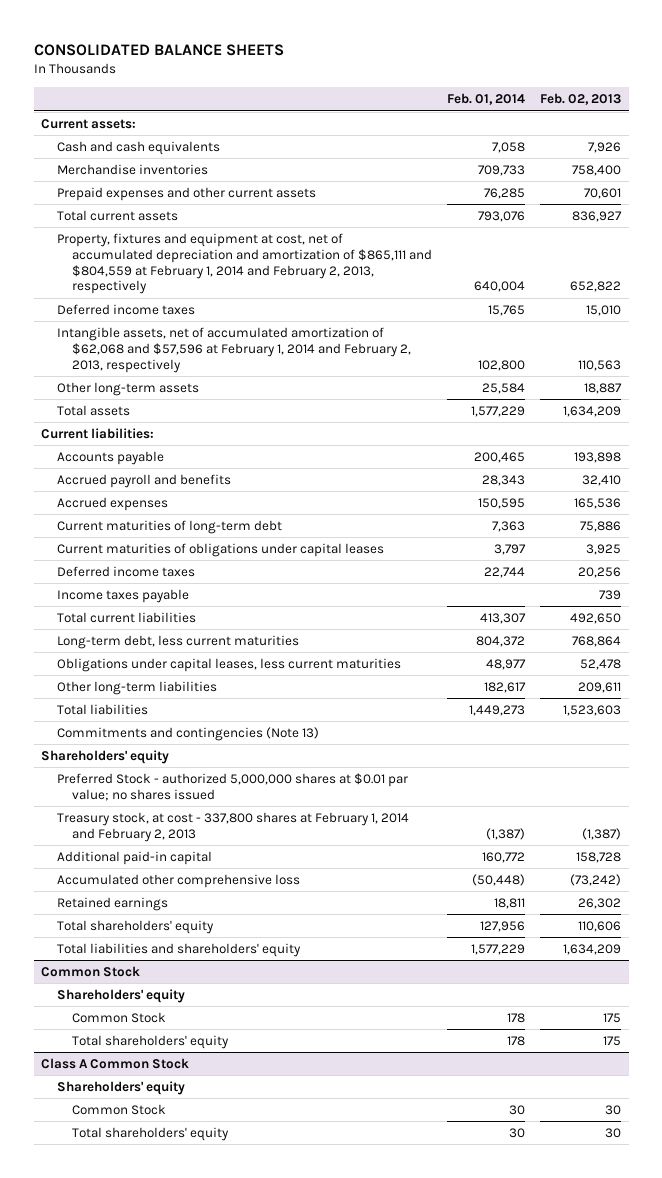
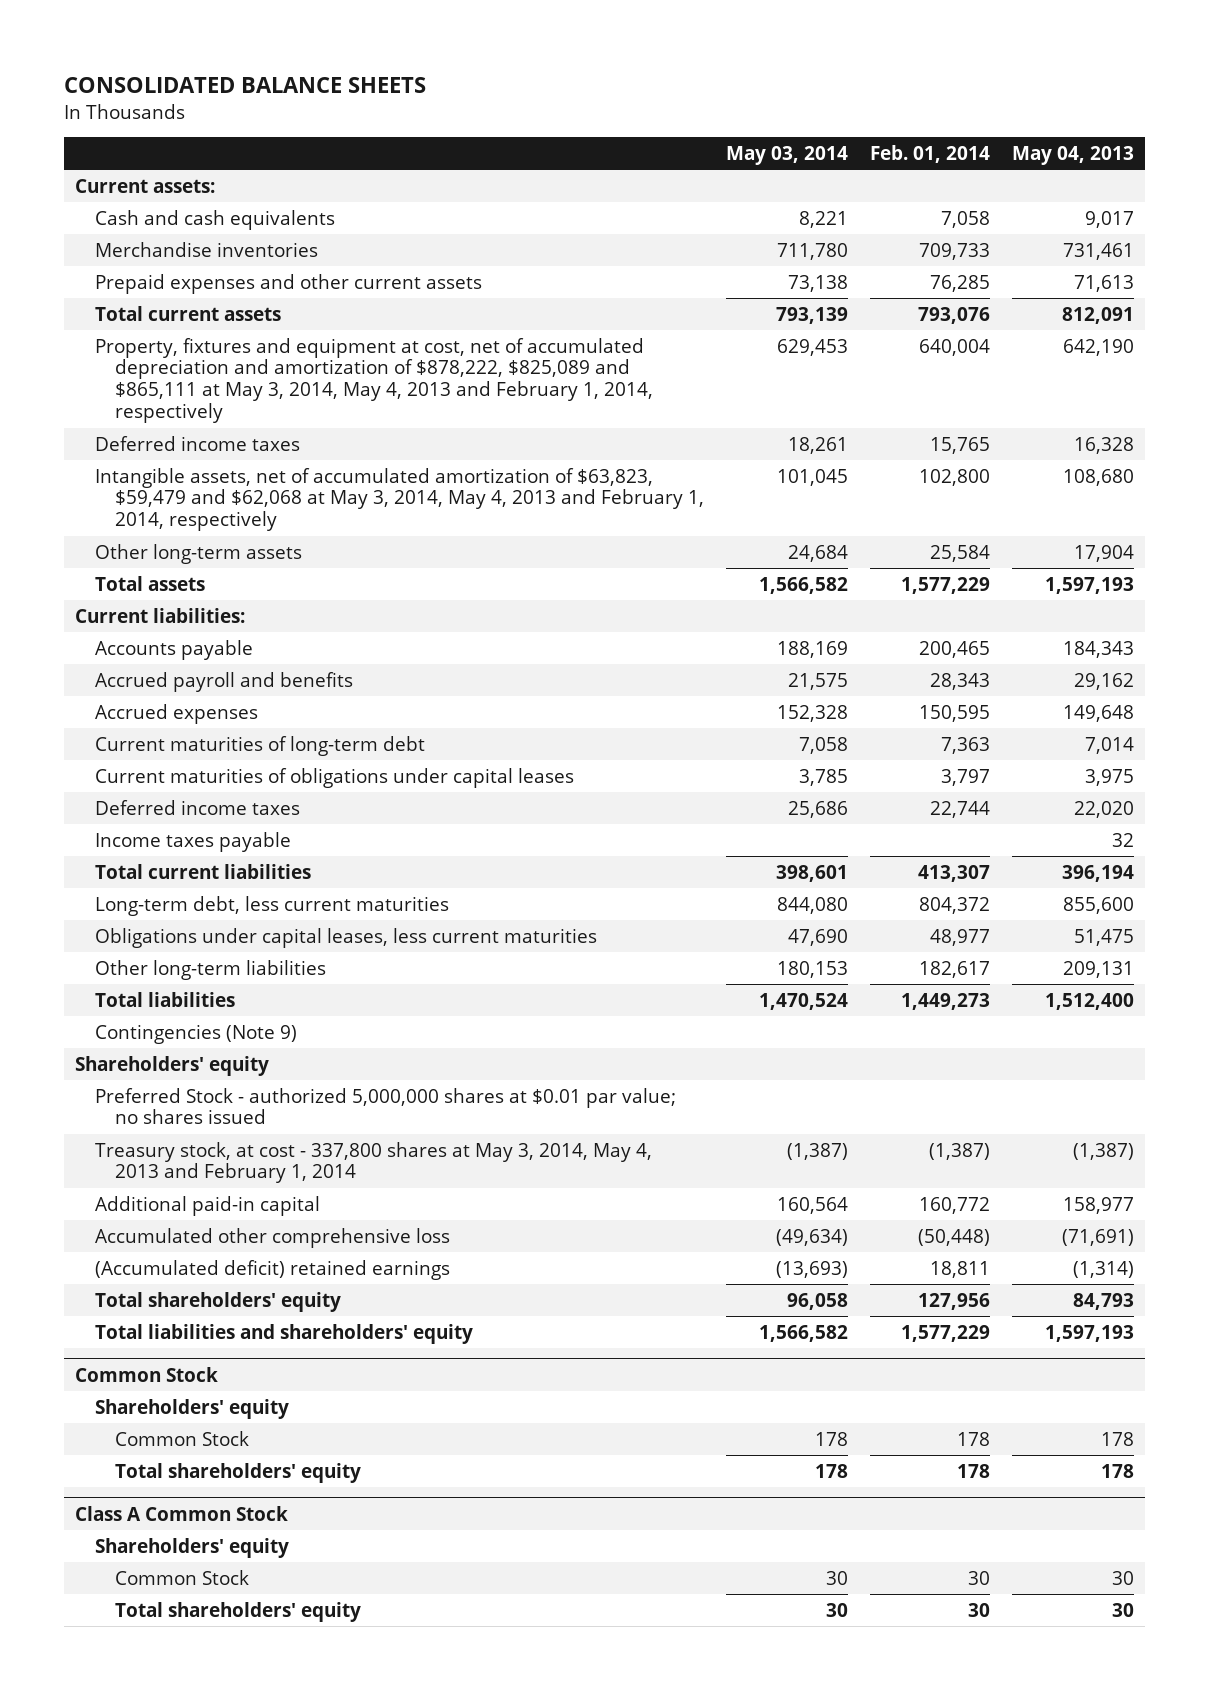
- | Feb. 01, 2014 | Feb. 02, 2013
+ | May 03, 2014 | Feb. 01, 2014 | May 04, 2013
- Property, fixtures and equipment at cost, net of accumulated depreciation and amortization of $865,111 and $804,559 at February 1, 2014 and February 2, 2013, respectively | 640,004 | 652,822
+ Property, fixtures and equipment at cost, net of accumulated depreciation and amortization of $878,222, $825,089 and $865,111 at May 3, 2014, May 4, 2013 and February 1, 2014, respectively | 629,453 | 640,004 | 642,190
- Intangible assets, net of accumulated amortization of $62,068 and $57,596 at February 1, 2014 and February 2, 2013, respectively | 102,800 | 110,563
+ Intangible assets, net of accumulated amortization of $63,823, $59,479 and $62,068 at May 3, 2014, May 4, 2013 and February 1, 2014, respectively | 101,045 | 102,800 | 108,680
- Commitments and contingencies (Note 13)
+ Contingencies (Note 9)
- Treasury stock, at cost - 337,800 shares at February 1, 2014 and February 2, 2013 | (1,387) | (1,387)
+ Treasury stock, at cost - 337,800 shares at May 3, 2014, May 4, 2013 and February 1, 2014 | (1,387) | (1,387) | (1,387)
- Retained earnings | 18,811 | 26,302
+ (Accumulated deficit) retained earnings | (13,693) | 18,811 | (1,314)

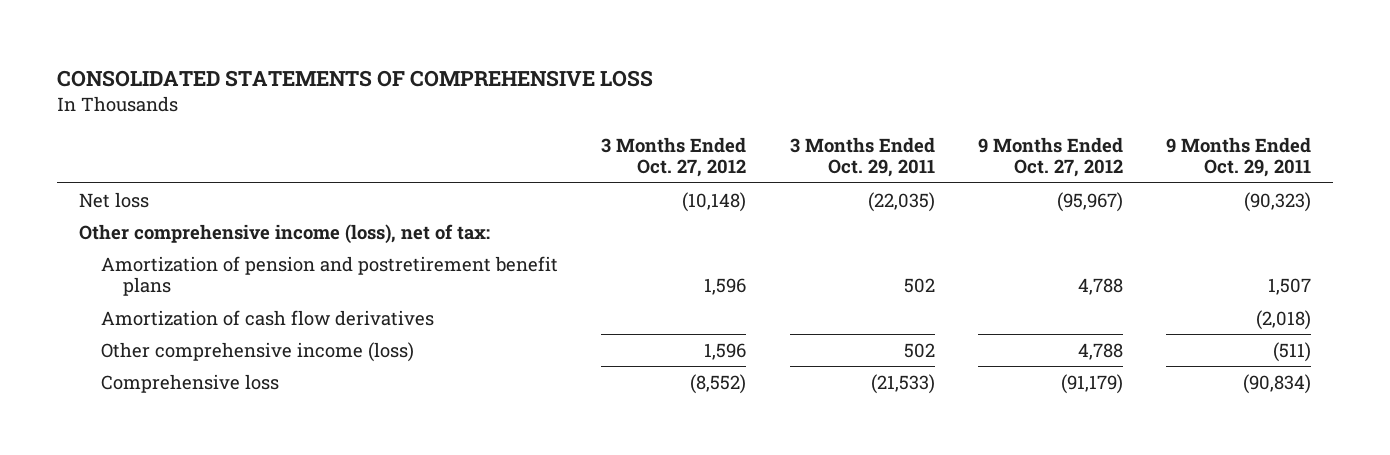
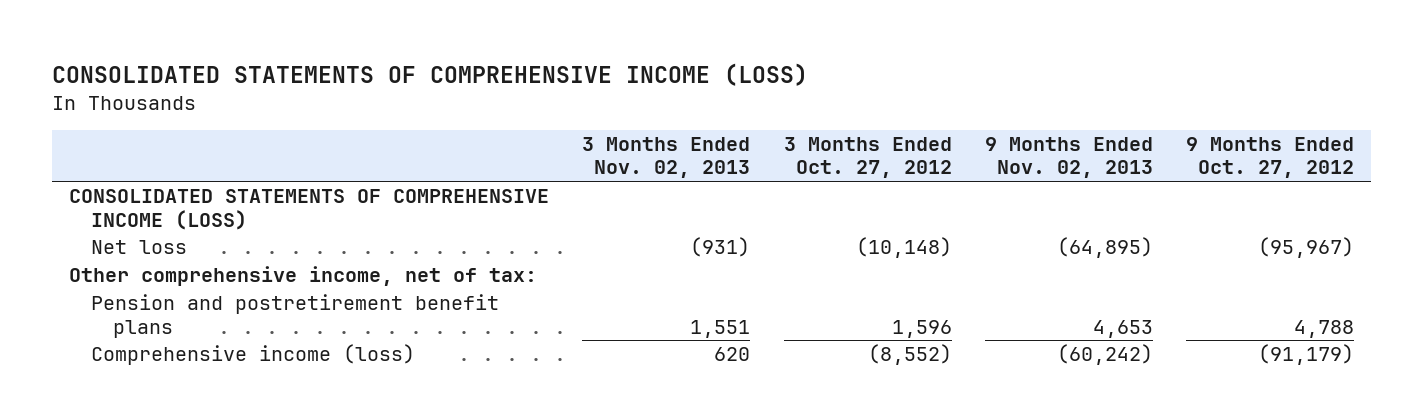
- CONSOLIDATED STATEMENTS OF COMPREHENSIVE LOSS
+ CONSOLIDATED STATEMENTS OF COMPREHENSIVE INCOME (LOSS)
- | 3 Months Ended Oct. 27, 2012 | 3 Months Ended Oct. 29, 2011 | 9 Months Ended Oct. 27, 2012 | 9 Months Ended Oct. 29, 2011
+ | 3 Months Ended Nov. 02, 2013 | 3 Months Ended Oct. 27, 2012 | 9 Months Ended Nov. 02, 2013 | 9 Months Ended Oct. 27, 2012
+ CONSOLIDATED STATEMENTS OF COMPREHENSIVE INCOME (LOSS)
- Other comprehensive income (loss), net of tax:
- Amortization of pension and postretirement benefit plans | 1,596 | 502 | 4,788 | 1,507
- Amortization of cash flow derivatives | | | | (2,018)
- Other comprehensive income (loss) | 1,596 | 502 | 4,788 | (511)
- Comprehensive loss | (8,552) | (21,533) | (91,179) | (90,834)
+ Other comprehensive income, net of tax:
+ Pension and postretirement benefit plans | 1,551 | 1,596 | 4,653 | 4,788
+ Comprehensive income (loss) | 620 | (8,552) | (60,242) | (91,179)

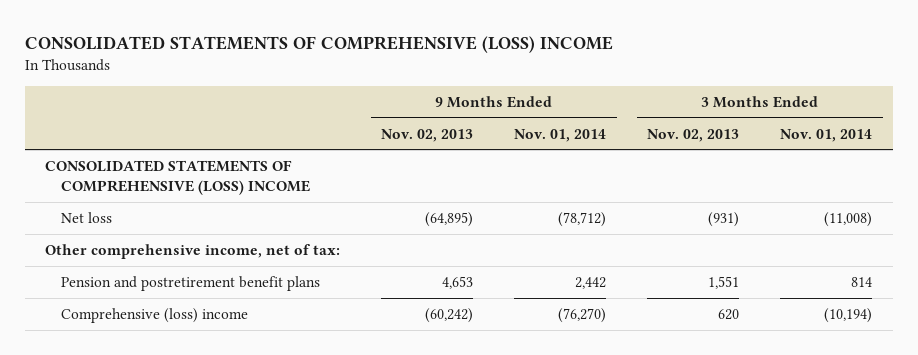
- CONSOLIDATED STATEMENTS OF COMPREHENSIVE INCOME (LOSS)
+ CONSOLIDATED STATEMENTS OF COMPREHENSIVE (LOSS) INCOME
- | 3 Months Ended Nov. 02, 2013 | 3 Months Ended Oct. 27, 2012 | 9 Months Ended Nov. 02, 2013 | 9 Months Ended Oct. 27, 2012
+ | 9 Months Ended Nov. 02, 2013 | 9 Months Ended Nov. 01, 2014 | 3 Months Ended Nov. 02, 2013 | 3 Months Ended Nov. 01, 2014
- CONSOLIDATED STATEMENTS OF COMPREHENSIVE INCOME (LOSS)
+ CONSOLIDATED STATEMENTS OF COMPREHENSIVE (LOSS) INCOME
- Comprehensive income (loss) | 620 | (8,552) | (60,242) | (91,179)
+ Comprehensive (loss) income | (60,242) | (76,270) | 620 | (10,194)

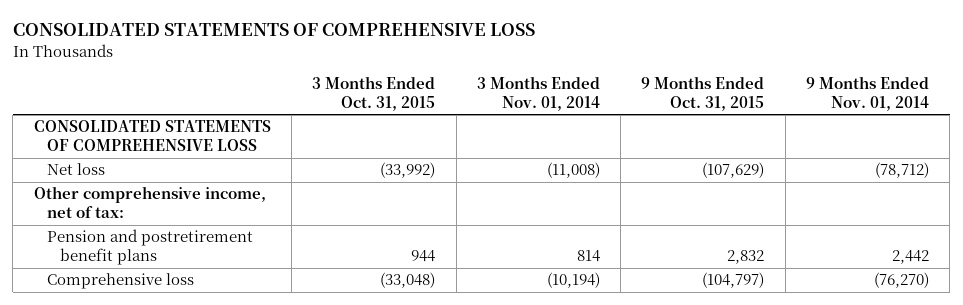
- CONSOLIDATED STATEMENTS OF COMPREHENSIVE (LOSS) INCOME
+ CONSOLIDATED STATEMENTS OF COMPREHENSIVE LOSS
- | 9 Months Ended Nov. 02, 2013 | 9 Months Ended Nov. 01, 2014 | 3 Months Ended Nov. 02, 2013 | 3 Months Ended Nov. 01, 2014
+ | 3 Months Ended Oct. 31, 2015 | 3 Months Ended Nov. 01, 2014 | 9 Months Ended Oct. 31, 2015 | 9 Months Ended Nov. 01, 2014
- CONSOLIDATED STATEMENTS OF COMPREHENSIVE (LOSS) INCOME
+ CONSOLIDATED STATEMENTS OF COMPREHENSIVE LOSS
- Comprehensive (loss) income | (60,242) | (76,270) | 620 | (10,194)
+ Comprehensive loss | (33,048) | (10,194) | (104,797) | (76,270)

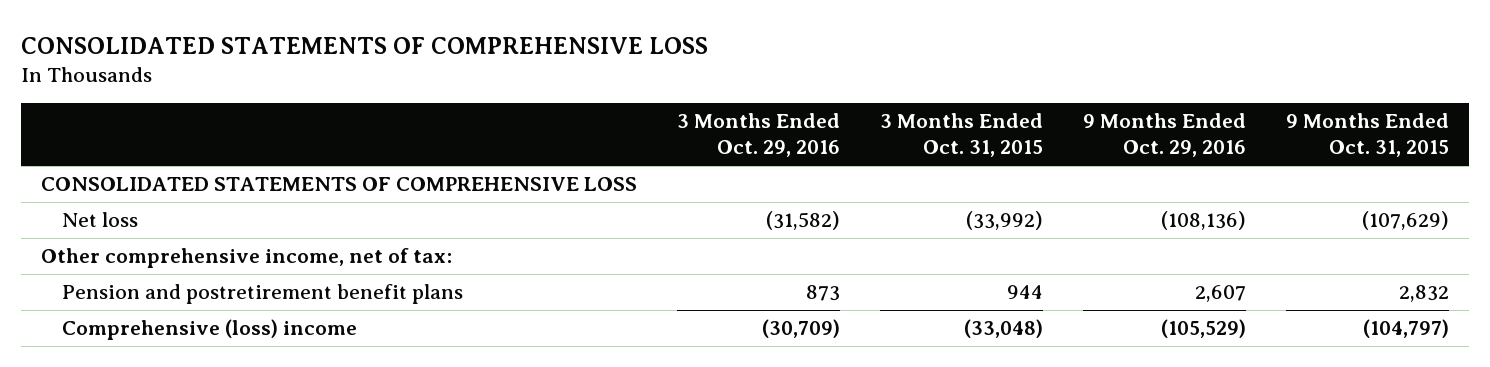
- | 3 Months Ended Oct. 31, 2015 | 3 Months Ended Nov. 01, 2014 | 9 Months Ended Oct. 31, 2015 | 9 Months Ended Nov. 01, 2014
+ | 3 Months Ended Oct. 29, 2016 | 3 Months Ended Oct. 31, 2015 | 9 Months Ended Oct. 29, 2016 | 9 Months Ended Oct. 31, 2015
- Comprehensive loss | (33,048) | (10,194) | (104,797) | (76,270)
+ Comprehensive (loss) income | (30,709) | (33,048) | (105,529) | (104,797)

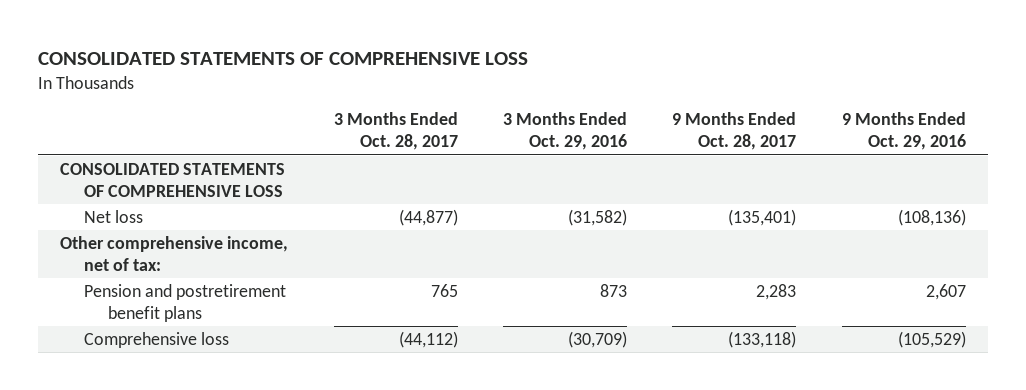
- | 3 Months Ended Oct. 29, 2016 | 3 Months Ended Oct. 31, 2015 | 9 Months Ended Oct. 29, 2016 | 9 Months Ended Oct. 31, 2015
+ | 3 Months Ended Oct. 28, 2017 | 3 Months Ended Oct. 29, 2016 | 9 Months Ended Oct. 28, 2017 | 9 Months Ended Oct. 29, 2016
- Comprehensive (loss) income | (30,709) | (33,048) | (105,529) | (104,797)
+ Comprehensive loss | (44,112) | (30,709) | (133,118) | (105,529)

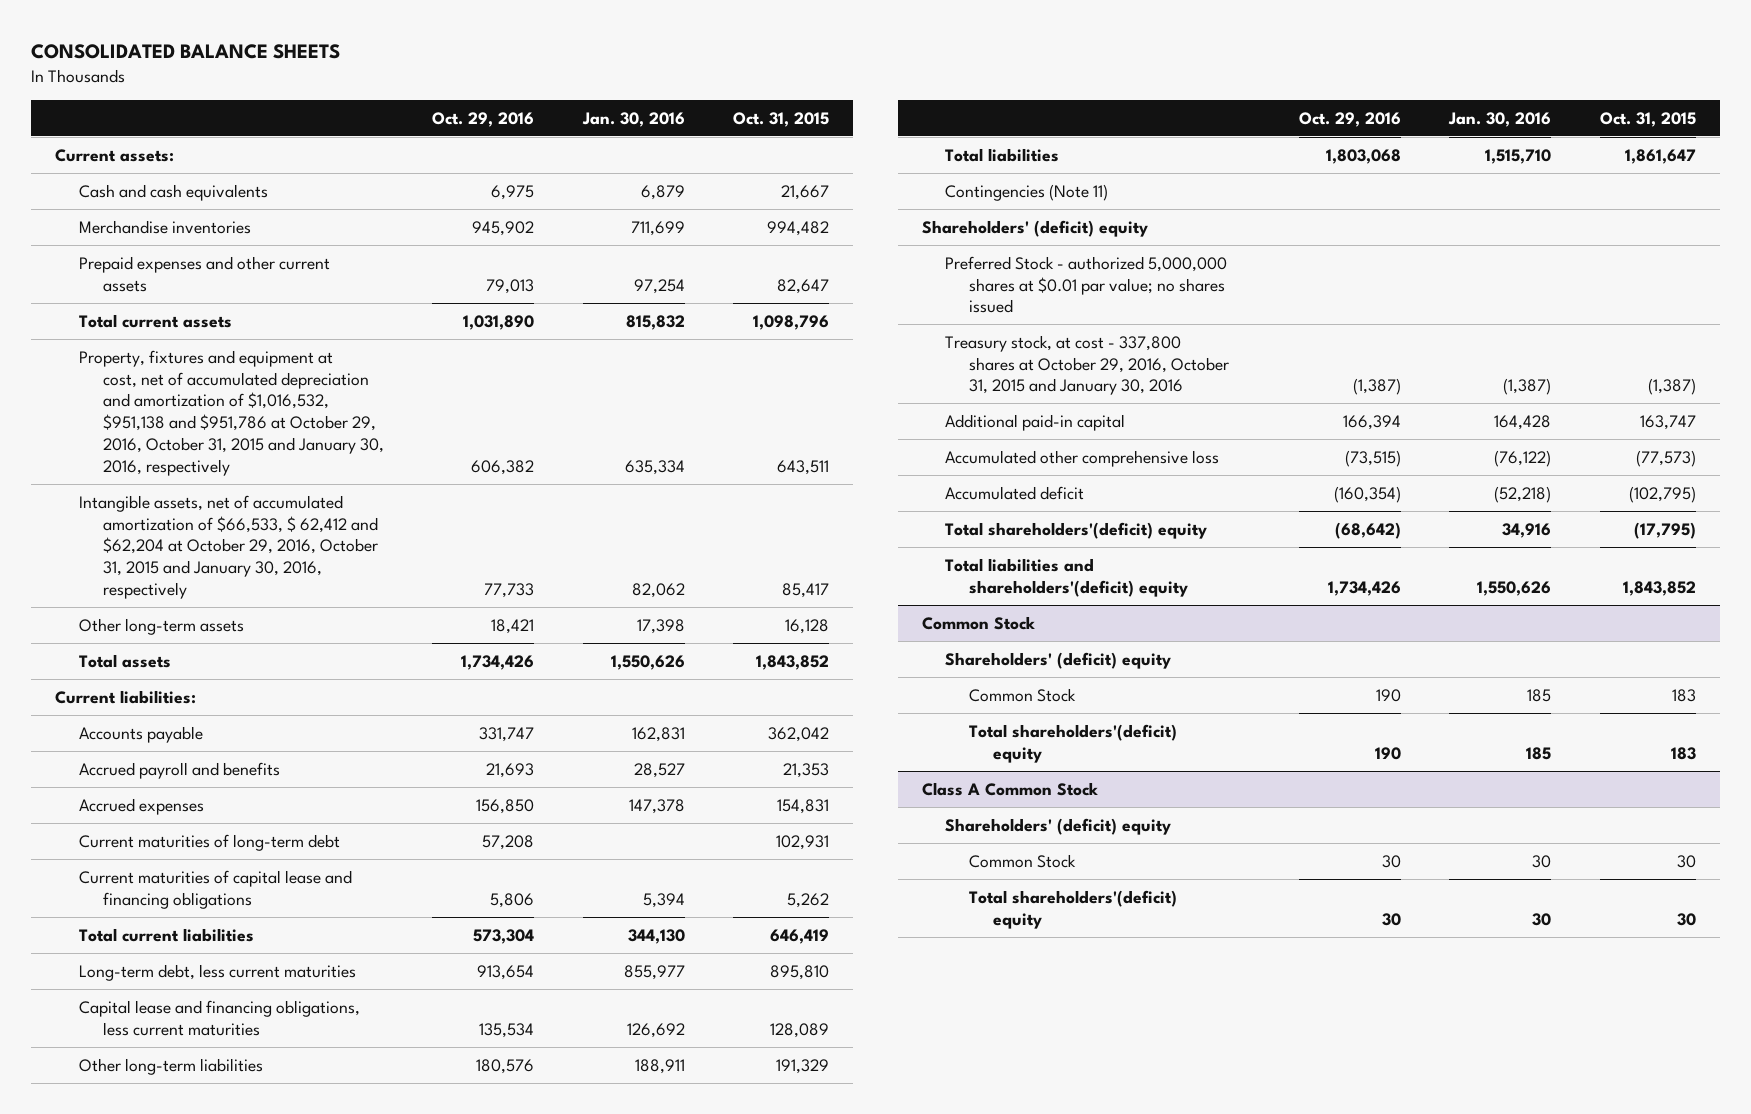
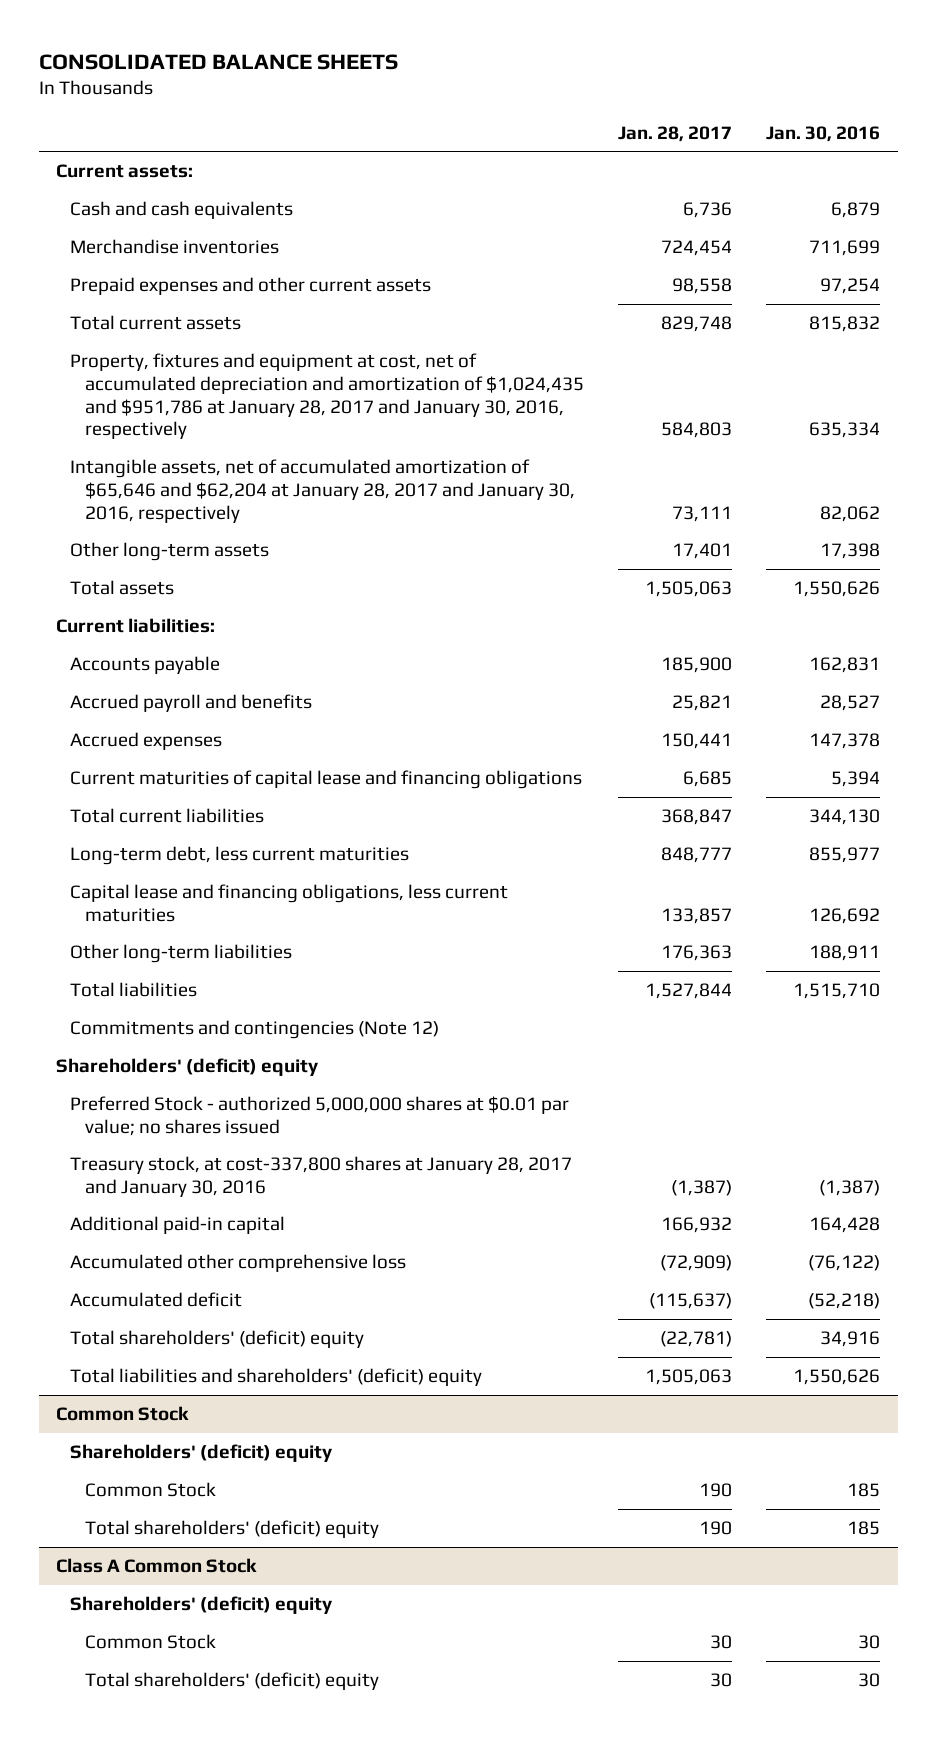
- | Oct. 29, 2016 | Jan. 30, 2016 | Oct. 31, 2015
+ | Jan. 28, 2017 | Jan. 30, 2016
- Property, fixtures and equipment at cost, net of accumulated depreciation and amortization of $1,016,532, $951,138 and $951,786 at October 29, 2016, October 31, 2015 and January 30, 2016, respectively | 606,382 | 635,334 | 643,511
- Intangible assets, net of accumulated amortization of $66,533, $ 62,412 and $62,204 at October 29, 2016, October 31, 2015 and January 30, 2016, respectively | 77,733 | 82,062 | 85,417
+ Property, fixtures and equipment at cost, net of accumulated depreciation and amortization of $1,024,435 and $951,786 at January 28, 2017 and January 30, 2016, respectively | 584,803 | 635,334
+ Intangible assets, net of accumulated amortization of $65,646 and $62,204 at January 28, 2017 and January 30, 2016, respectively | 73,111 | 82,062
- Current maturities of long-term debt | 57,208 | | 102,931
- Contingencies (Note 11)
+ Commitments and contingencies (Note 12)
- Treasury stock, at cost - 337,800 shares at October 29, 2016, October 31, 2015 and January 30, 2016 | (1,387) | (1,387) | (1,387)
+ Treasury stock, at cost-337,800 shares at January 28, 2017 and January 30, 2016 | (1,387) | (1,387)
- Total shareholders'(deficit) equity | (68,642) | 34,916 | (17,795)
- Total liabilities and shareholders'(deficit) equity | 1,734,426 | 1,550,626 | 1,843,852
+ Total shareholders' (deficit) equity | (22,781) | 34,916
+ Total liabilities and shareholders' (deficit) equity | 1,505,063 | 1,550,626
@ Common Stock
- Total shareholders'(deficit) equity | 190 | 185 | 183
+ Total shareholders' (deficit) equity | 190 | 185
@ Class A Common Stock
- Total shareholders'(deficit) equity | 30 | 30 | 30
+ Total shareholders' (deficit) equity | 30 | 30

